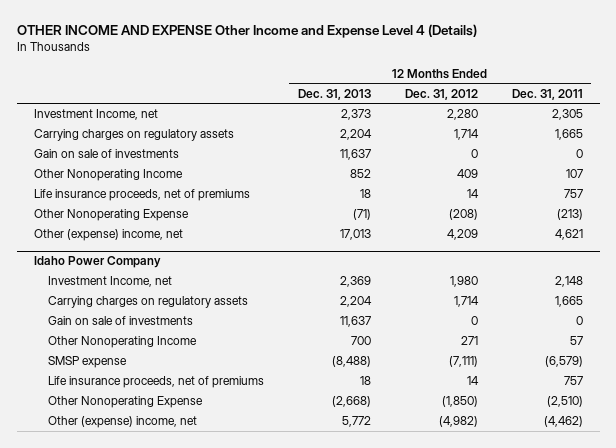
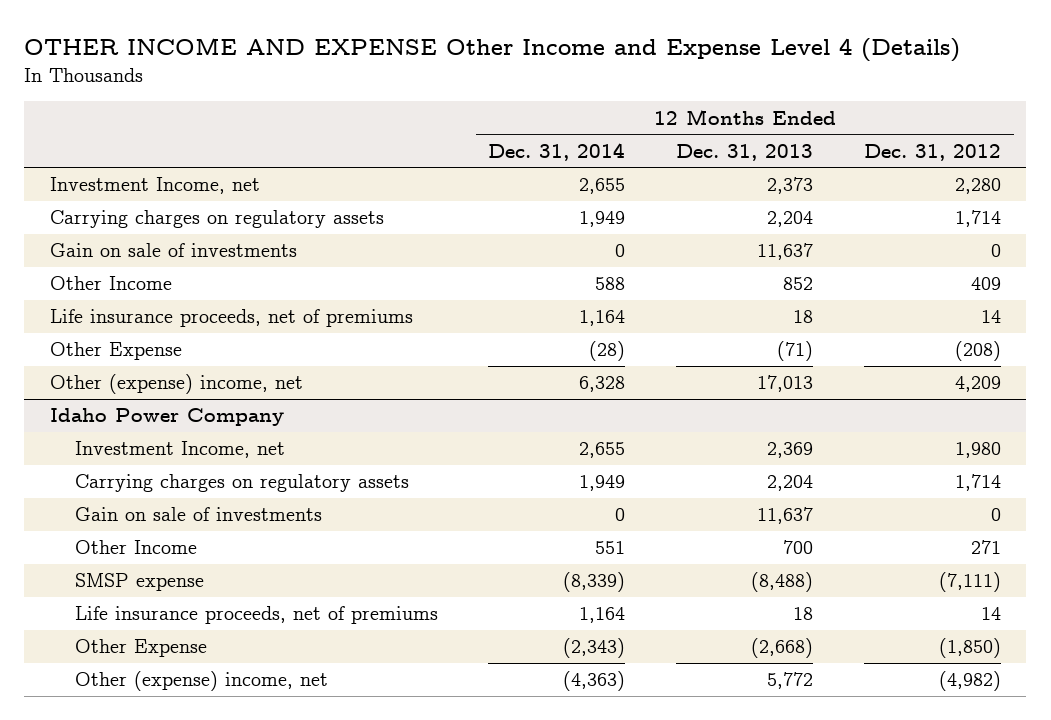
- | 12 Months Ended Dec. 31, 2013 | 12 Months Ended Dec. 31, 2012 | 12 Months Ended Dec. 31, 2011
+ | 12 Months Ended Dec. 31, 2014 | 12 Months Ended Dec. 31, 2013 | 12 Months Ended Dec. 31, 2012
- Other Nonoperating Income | 852 | 409 | 107
+ Other Income | 588 | 852 | 409
- Other Nonoperating Expense | (71) | (208) | (213)
+ Other Expense | (28) | (71) | (208)
@ Idaho Power Company
- Other Nonoperating Income | 700 | 271 | 57
+ Other Income | 551 | 700 | 271
- Other Nonoperating Expense | (2,668) | (1,850) | (2,510)
+ Other Expense | (2,343) | (2,668) | (1,850)

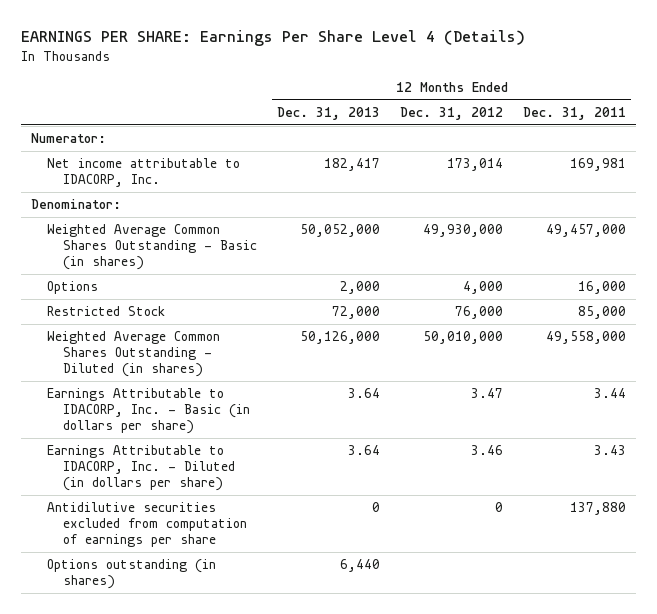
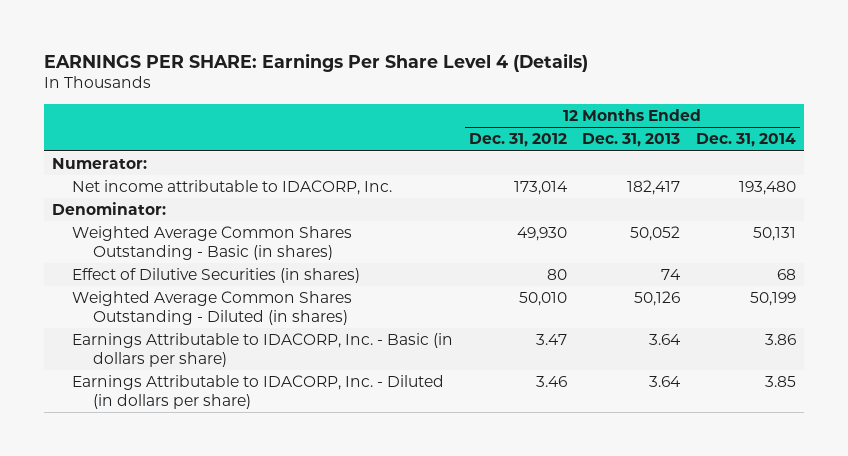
- | 12 Months Ended Dec. 31, 2013 | 12 Months Ended Dec. 31, 2012 | 12 Months Ended Dec. 31, 2011
+ | 12 Months Ended Dec. 31, 2012 | 12 Months Ended Dec. 31, 2013 | 12 Months Ended Dec. 31, 2014
- Weighted Average Common Shares Outstanding - Basic (in shares) | 50,052,000 | 49,930,000 | 49,457,000
- Options | 2,000 | 4,000 | 16,000
- Restricted Stock | 72,000 | 76,000 | 85,000
- Weighted Average Common Shares Outstanding - Diluted (in shares) | 50,126,000 | 50,010,000 | 49,558,000
+ Weighted Average Common Shares Outstanding - Basic (in shares) | 49,930 | 50,052 | 50,131
+ Effect of Dilutive Securities (in shares) | 80 | 74 | 68
+ Weighted Average Common Shares Outstanding - Diluted (in shares) | 50,010 | 50,126 | 50,199
- Antidilutive securities excluded from computation of earnings per share | 0 | 0 | 137,880
- Options outstanding (in shares) | 6,440 | |

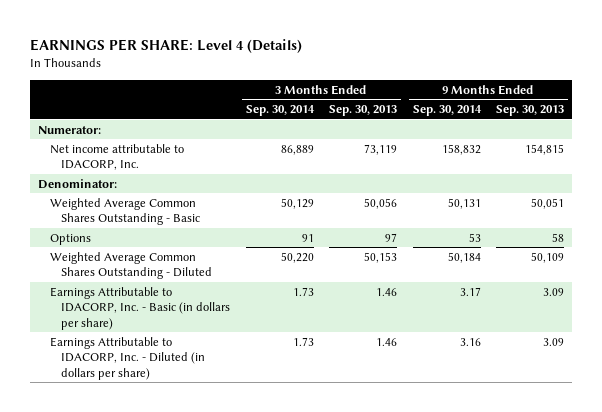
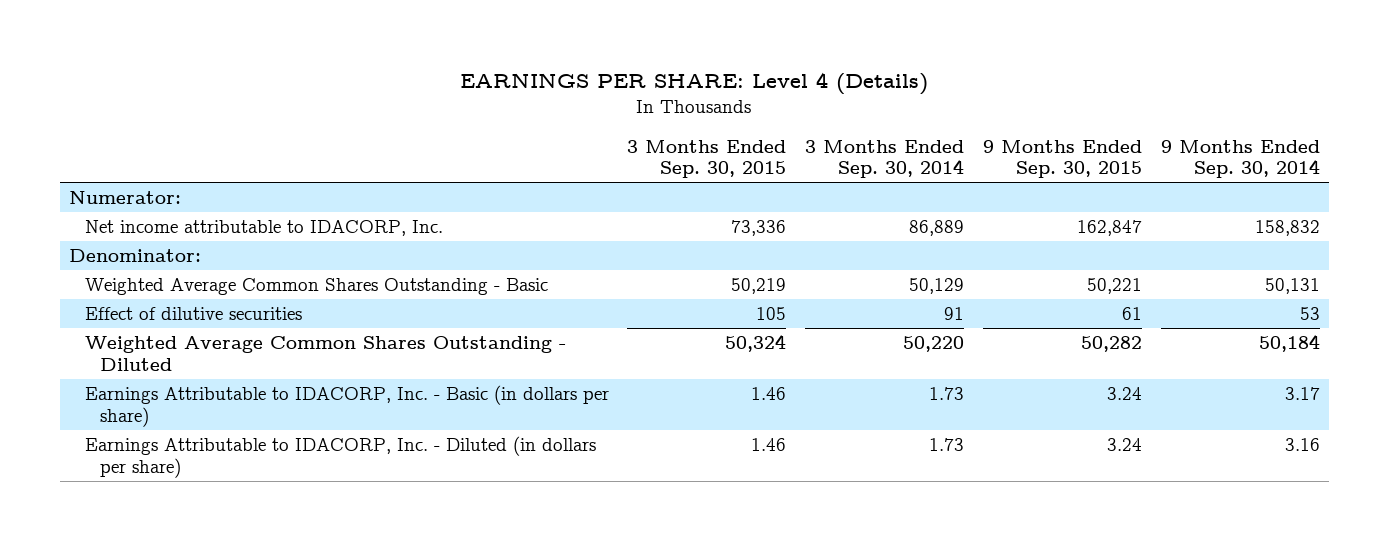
- | 3 Months Ended Sep. 30, 2014 | 3 Months Ended Sep. 30, 2013 | 9 Months Ended Sep. 30, 2014 | 9 Months Ended Sep. 30, 2013
+ | 3 Months Ended Sep. 30, 2015 | 3 Months Ended Sep. 30, 2014 | 9 Months Ended Sep. 30, 2015 | 9 Months Ended Sep. 30, 2014
- Options | 91 | 97 | 53 | 58
+ Effect of dilutive securities | 105 | 91 | 61 | 53

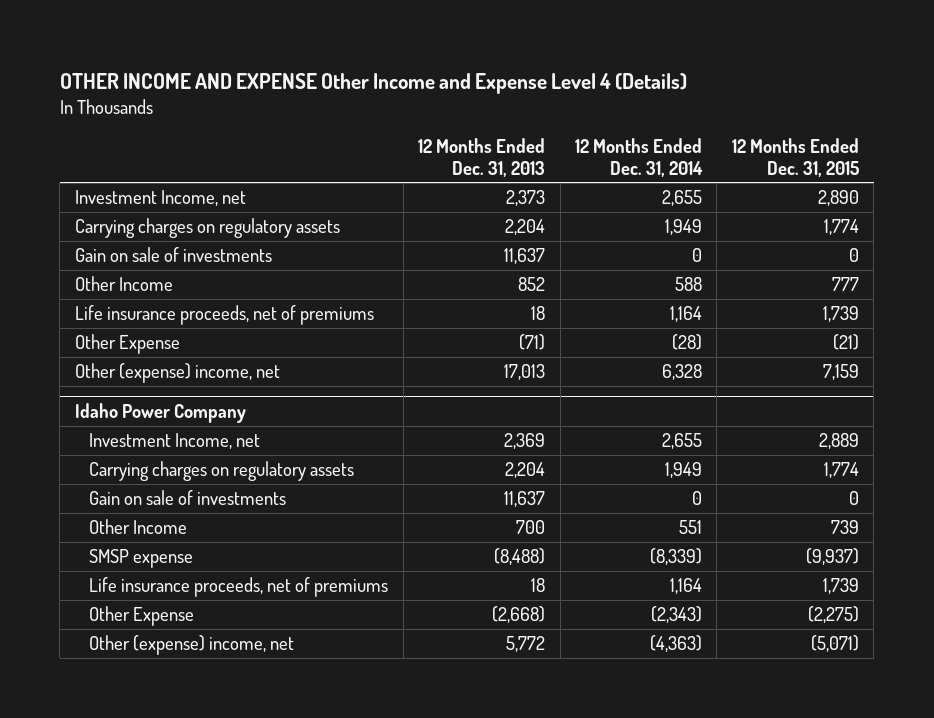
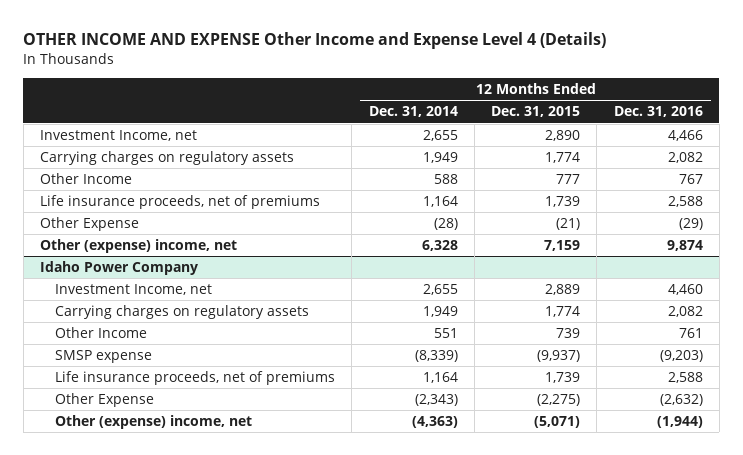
- | 12 Months Ended Dec. 31, 2013 | 12 Months Ended Dec. 31, 2014 | 12 Months Ended Dec. 31, 2015
+ | 12 Months Ended Dec. 31, 2014 | 12 Months Ended Dec. 31, 2015 | 12 Months Ended Dec. 31, 2016
- Gain on sale of investments | 11,637 | 0 | 0
@ Idaho Power Company
- Gain on sale of investments | 11,637 | 0 | 0

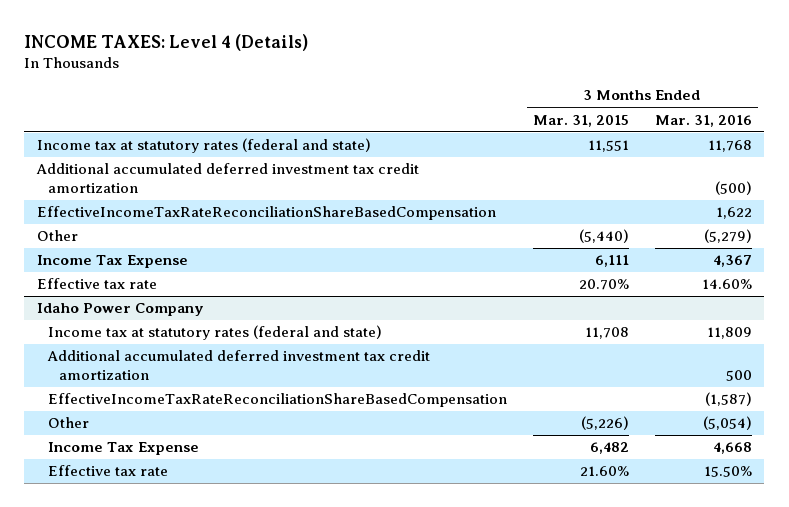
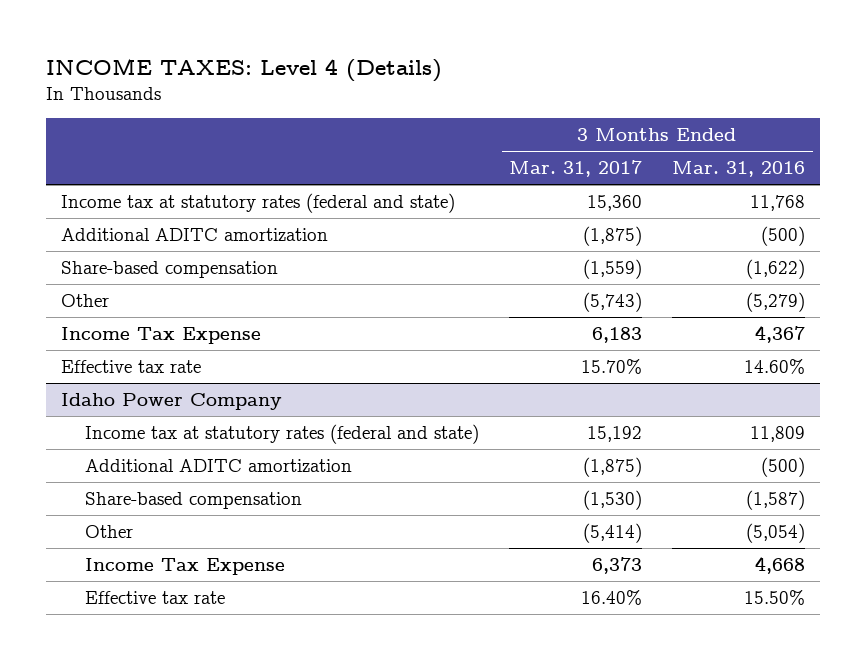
- | 3 Months Ended Mar. 31, 2015 | 3 Months Ended Mar. 31, 2016
+ | 3 Months Ended Mar. 31, 2017 | 3 Months Ended Mar. 31, 2016
- Additional accumulated deferred investment tax credit amortization | | (500)
- EffectiveIncomeTaxRateReconciliationShareBasedCompensation | | 1,622
+ Additional ADITC amortization | (1,875) | (500)
+ Share-based compensation | (1,559) | (1,622)
@ Idaho Power Company
- Additional accumulated deferred investment tax credit amortization | | 500
- EffectiveIncomeTaxRateReconciliationShareBasedCompensation | | (1,587)
+ Additional ADITC amortization | (1,875) | (500)
+ Share-based compensation | (1,530) | (1,587)

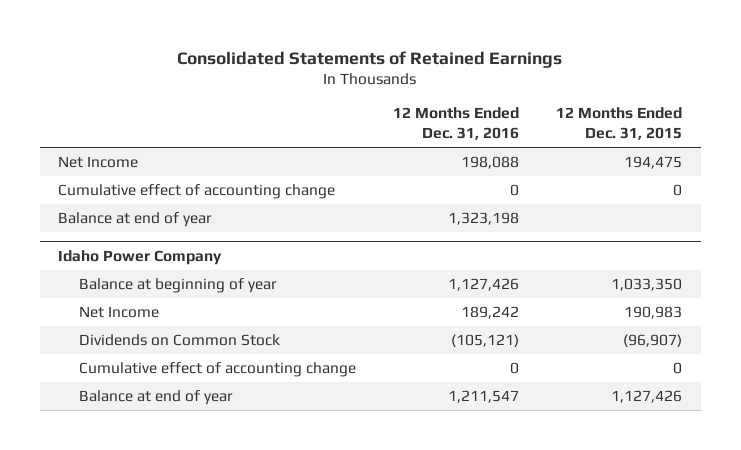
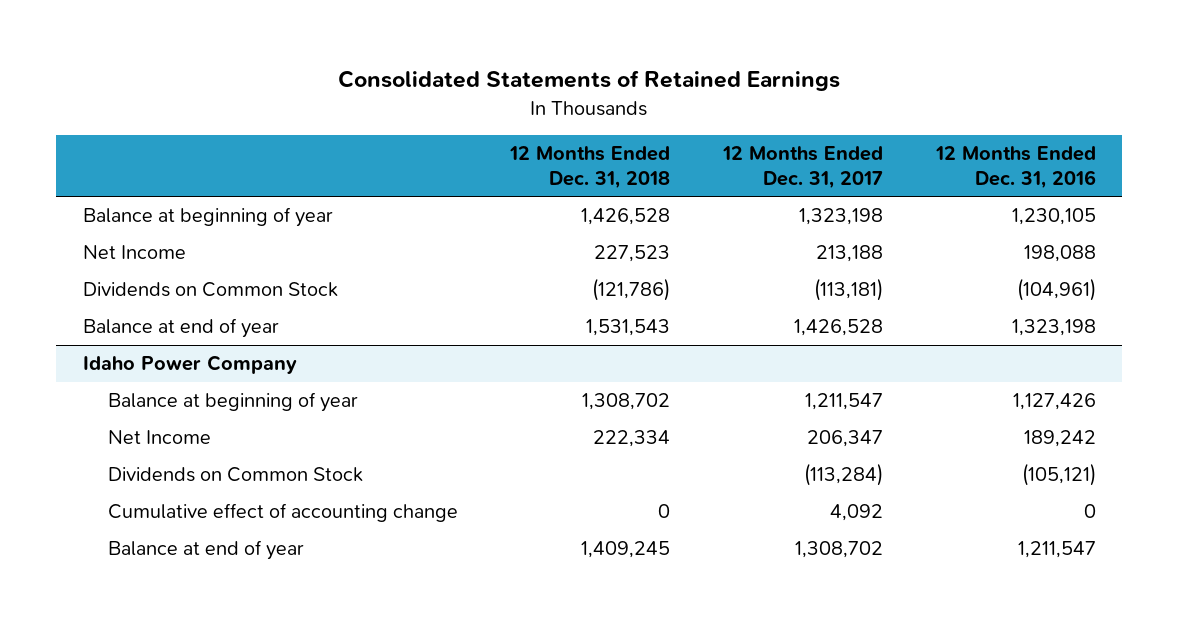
- | 12 Months Ended Dec. 31, 2016 | 12 Months Ended Dec. 31, 2015
+ | 12 Months Ended Dec. 31, 2018 | 12 Months Ended Dec. 31, 2017 | 12 Months Ended Dec. 31, 2016
+ Balance at beginning of year | 1,426,528 | 1,323,198 | 1,230,105
- Cumulative effect of accounting change | 0 | 0
+ Dividends on Common Stock | (121,786) | (113,181) | (104,961)

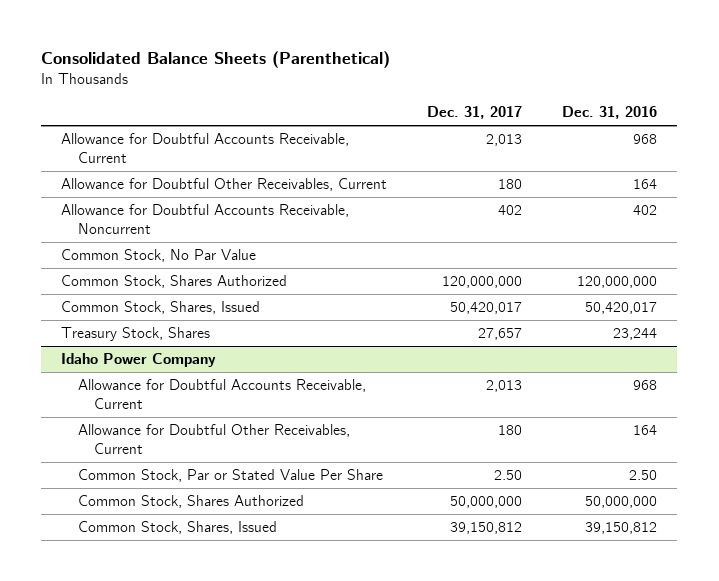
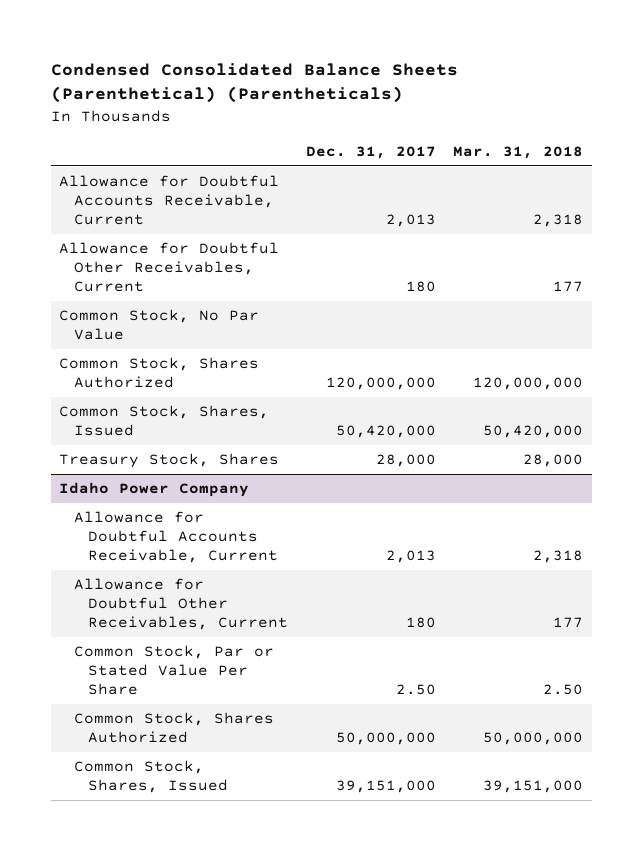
- Consolidated Balance Sheets (Parenthetical)
+ Condensed Consolidated Balance Sheets (Parenthetical) (Parentheticals)
- | Dec. 31, 2017 | Dec. 31, 2016
+ | Dec. 31, 2017 | Mar. 31, 2018
- Allowance for Doubtful Accounts Receivable, Noncurrent | 402 | 402
- Common Stock, Shares, Issued | 50,420,017 | 50,420,017
- Treasury Stock, Shares | 27,657 | 23,244
+ Common Stock, Shares, Issued | 50,420,000 | 50,420,000
+ Treasury Stock, Shares | 28,000 | 28,000
@ Idaho Power Company
- Common Stock, Shares, Issued | 39,150,812 | 39,150,812
+ Common Stock, Shares, Issued | 39,151,000 | 39,151,000

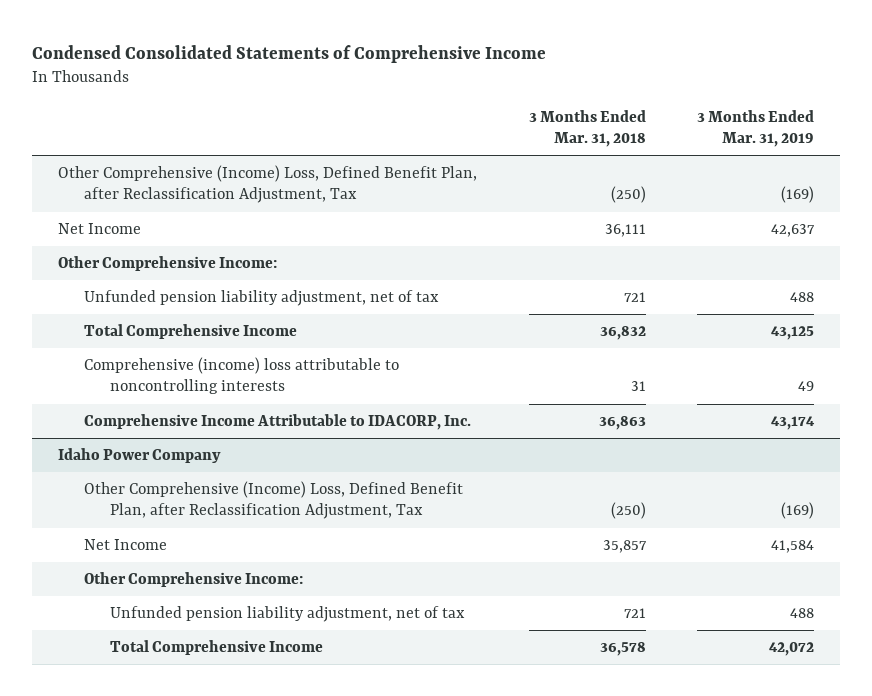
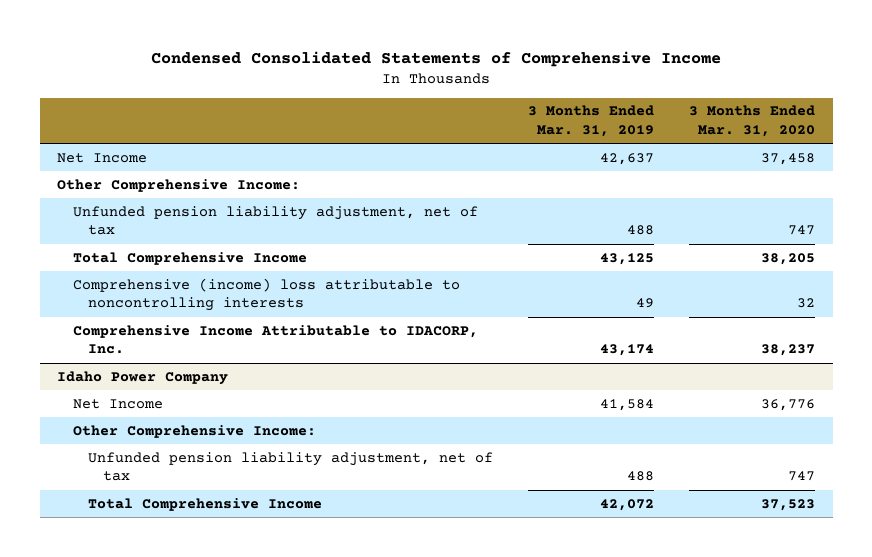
- | 3 Months Ended Mar. 31, 2018 | 3 Months Ended Mar. 31, 2019
+ | 3 Months Ended Mar. 31, 2019 | 3 Months Ended Mar. 31, 2020
- Other Comprehensive (Income) Loss, Defined Benefit Plan, after Reclassification Adjustment, Tax | (250) | (169)
@ Idaho Power Company
- Other Comprehensive (Income) Loss, Defined Benefit Plan, after Reclassification Adjustment, Tax | (250) | (169)

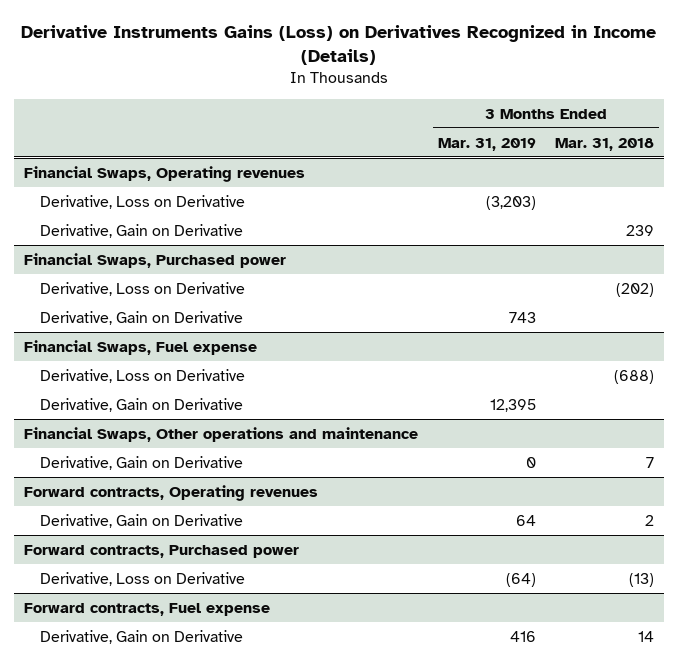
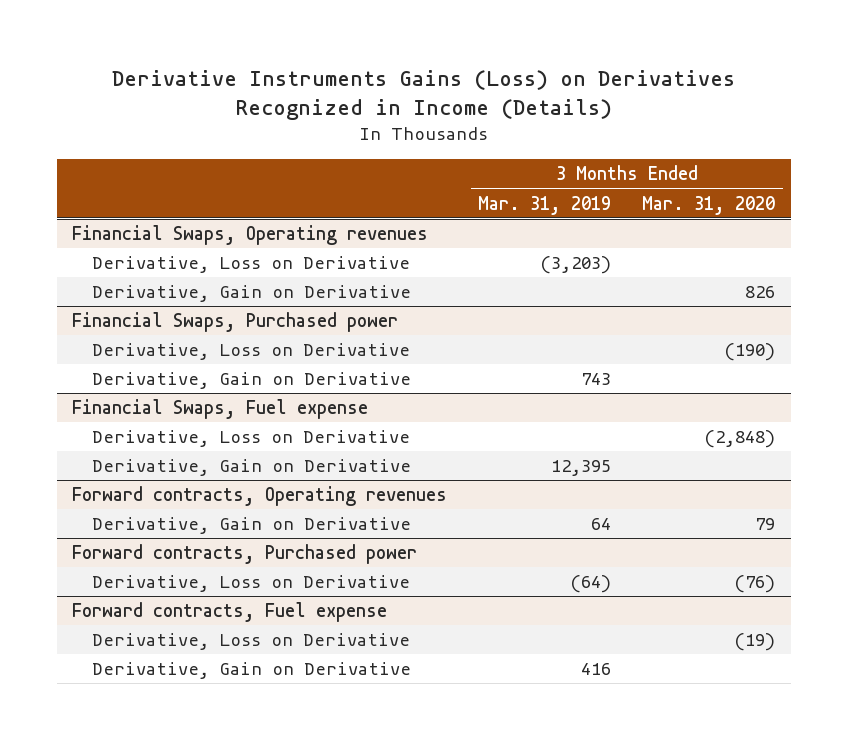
- | 3 Months Ended Mar. 31, 2019 | 3 Months Ended Mar. 31, 2018
+ | 3 Months Ended Mar. 31, 2019 | 3 Months Ended Mar. 31, 2020
- Financial Swaps, Other operations and maintenance
- Derivative, Gain on Derivative | 0 | 7
@ Forward contracts, Fuel expense
+ Derivative, Loss on Derivative | | (19)

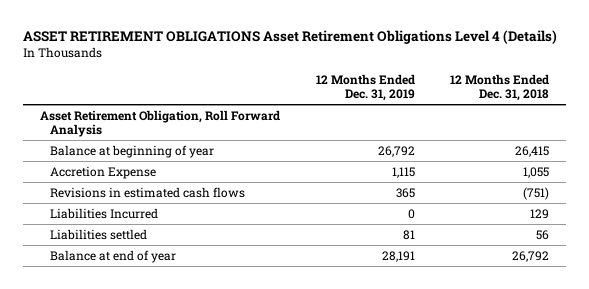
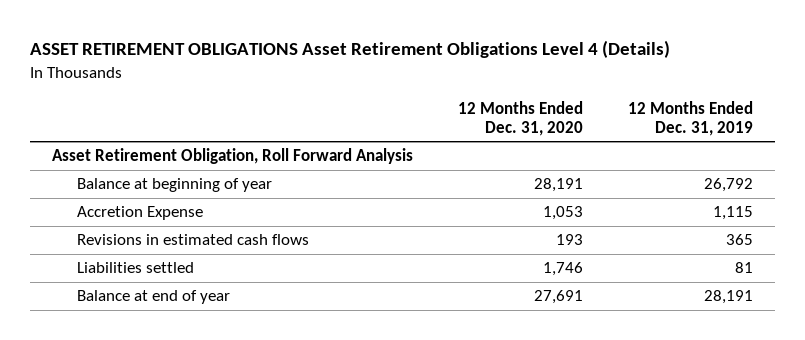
- | 12 Months Ended Dec. 31, 2019 | 12 Months Ended Dec. 31, 2018
+ | 12 Months Ended Dec. 31, 2020 | 12 Months Ended Dec. 31, 2019
- Liabilities Incurred | 0 | 129

